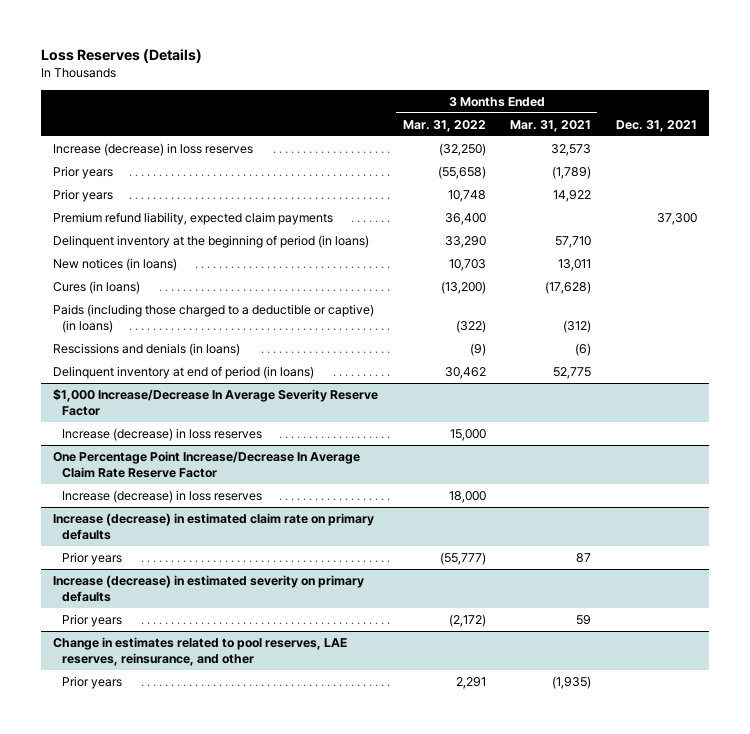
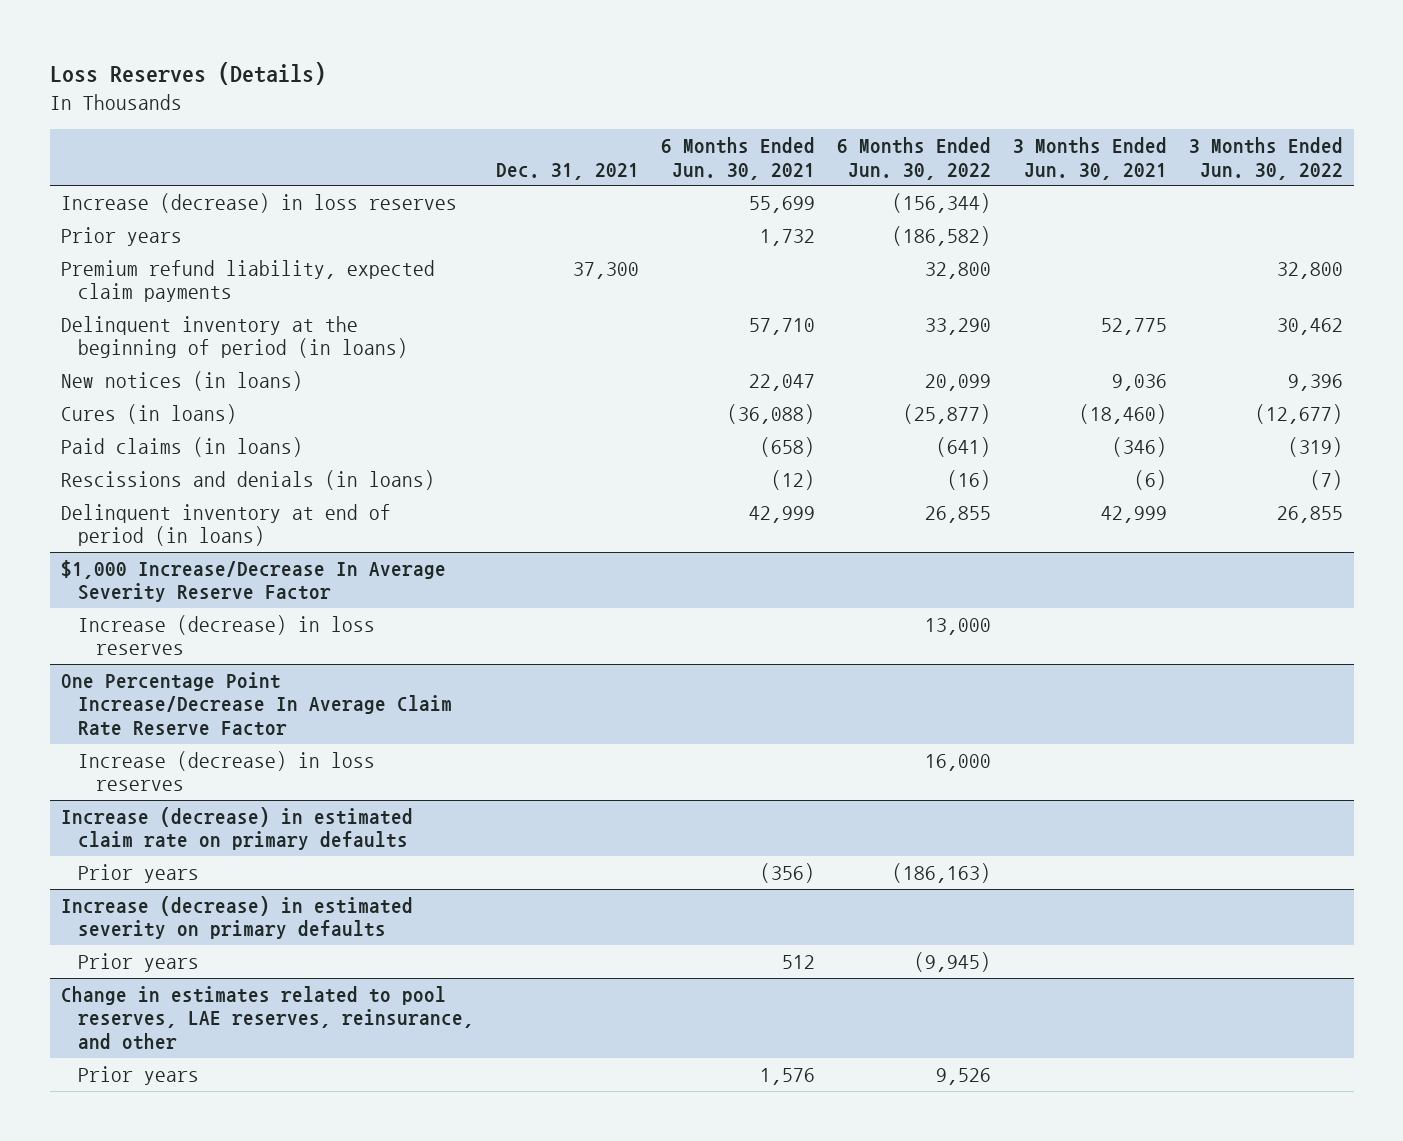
- | 3 Months Ended Mar. 31, 2022 | 3 Months Ended Mar. 31, 2021 | Dec. 31, 2021
+ | Dec. 31, 2021 | 6 Months Ended Jun. 30, 2021 | 6 Months Ended Jun. 30, 2022 | 3 Months Ended Jun. 30, 2021 | 3 Months Ended Jun. 30, 2022
- Prior years | 10,748 | 14,922 |
- Paids (including those charged to a deductible or captive) (in loans) | (322) | (312) |
+ Paid claims (in loans) | | (658) | (641) | (346) | (319)

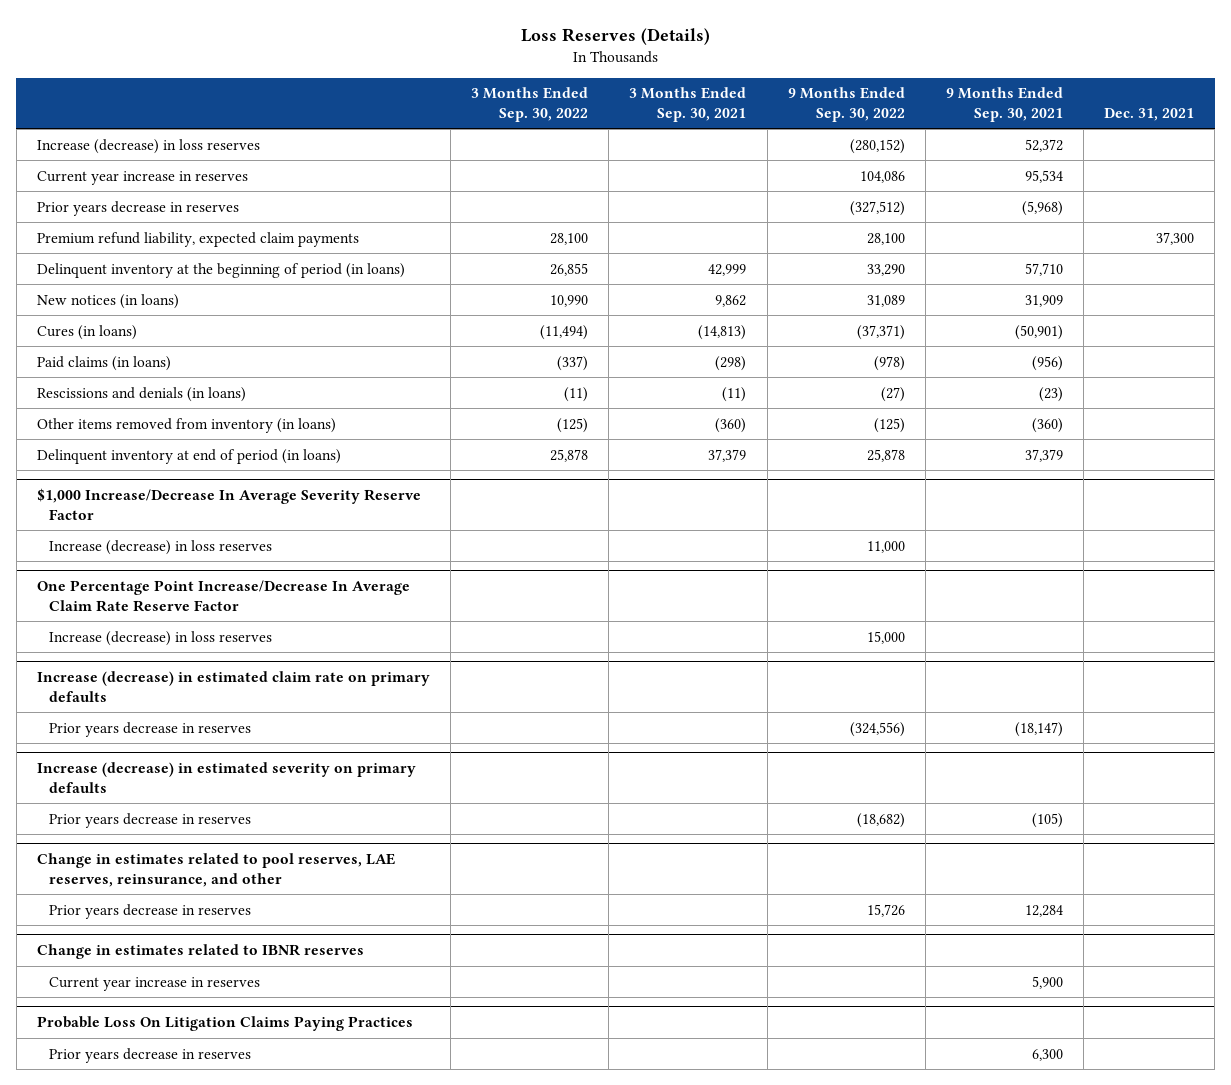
- | Dec. 31, 2021 | 6 Months Ended Jun. 30, 2021 | 6 Months Ended Jun. 30, 2022 | 3 Months Ended Jun. 30, 2021 | 3 Months Ended Jun. 30, 2022
+ | 3 Months Ended Sep. 30, 2022 | 3 Months Ended Sep. 30, 2021 | 9 Months Ended Sep. 30, 2022 | 9 Months Ended Sep. 30, 2021 | Dec. 31, 2021
- Prior years | | 1,732 | (186,582) | |
+ Current year increase in reserves | | | 104,086 | 95,534 |
+ Prior years decrease in reserves | | | (327,512) | (5,968) |
+ Other items removed from inventory (in loans) | (125) | (360) | (125) | (360) |
@ Increase (decrease) in estimated claim rate on primary defaults
- Prior years | | (356) | (186,163) | |
+ Prior years decrease in reserves | | | (324,556) | (18,147) |
@ Increase (decrease) in estimated severity on primary defaults
- Prior years | | 512 | (9,945) | |
+ Prior years decrease in reserves | | | (18,682) | (105) |
@ Change in estimates related to pool reserves, LAE reserves, reinsurance, and other
- Prior years | | 1,576 | 9,526 | |
+ Prior years decrease in reserves | | | 15,726 | 12,284 |
+ Change in estimates related to IBNR reserves
+ Current year increase in reserves | | | | 5,900 |
+ Probable Loss On Litigation Claims Paying Practices
+ Prior years decrease in reserves | | | | 6,300 |

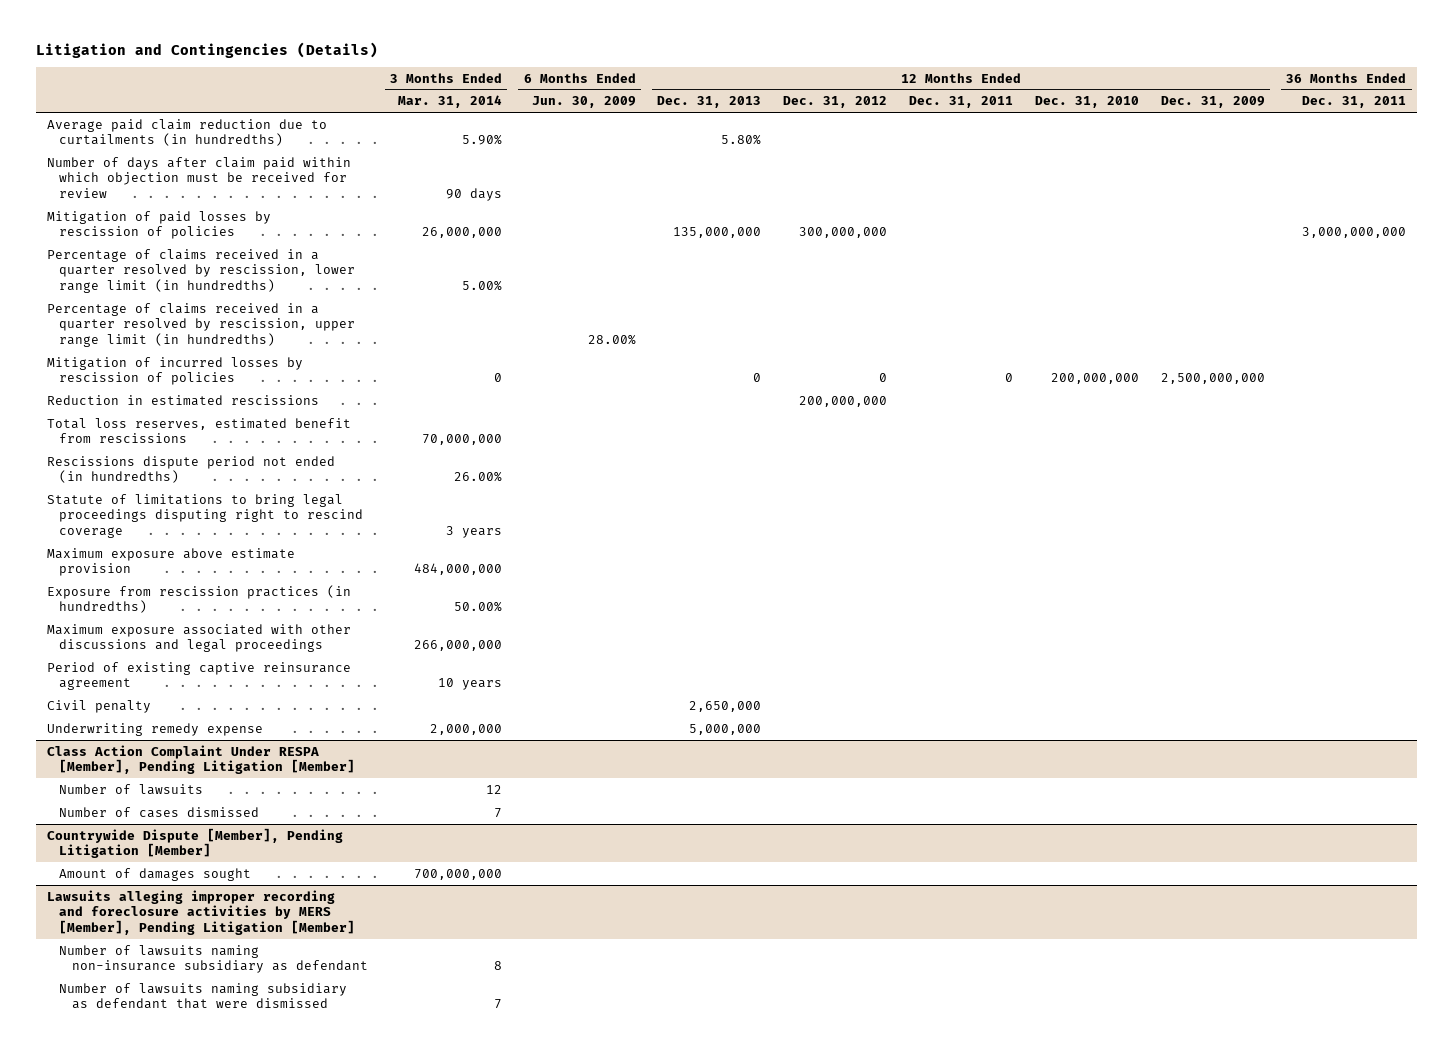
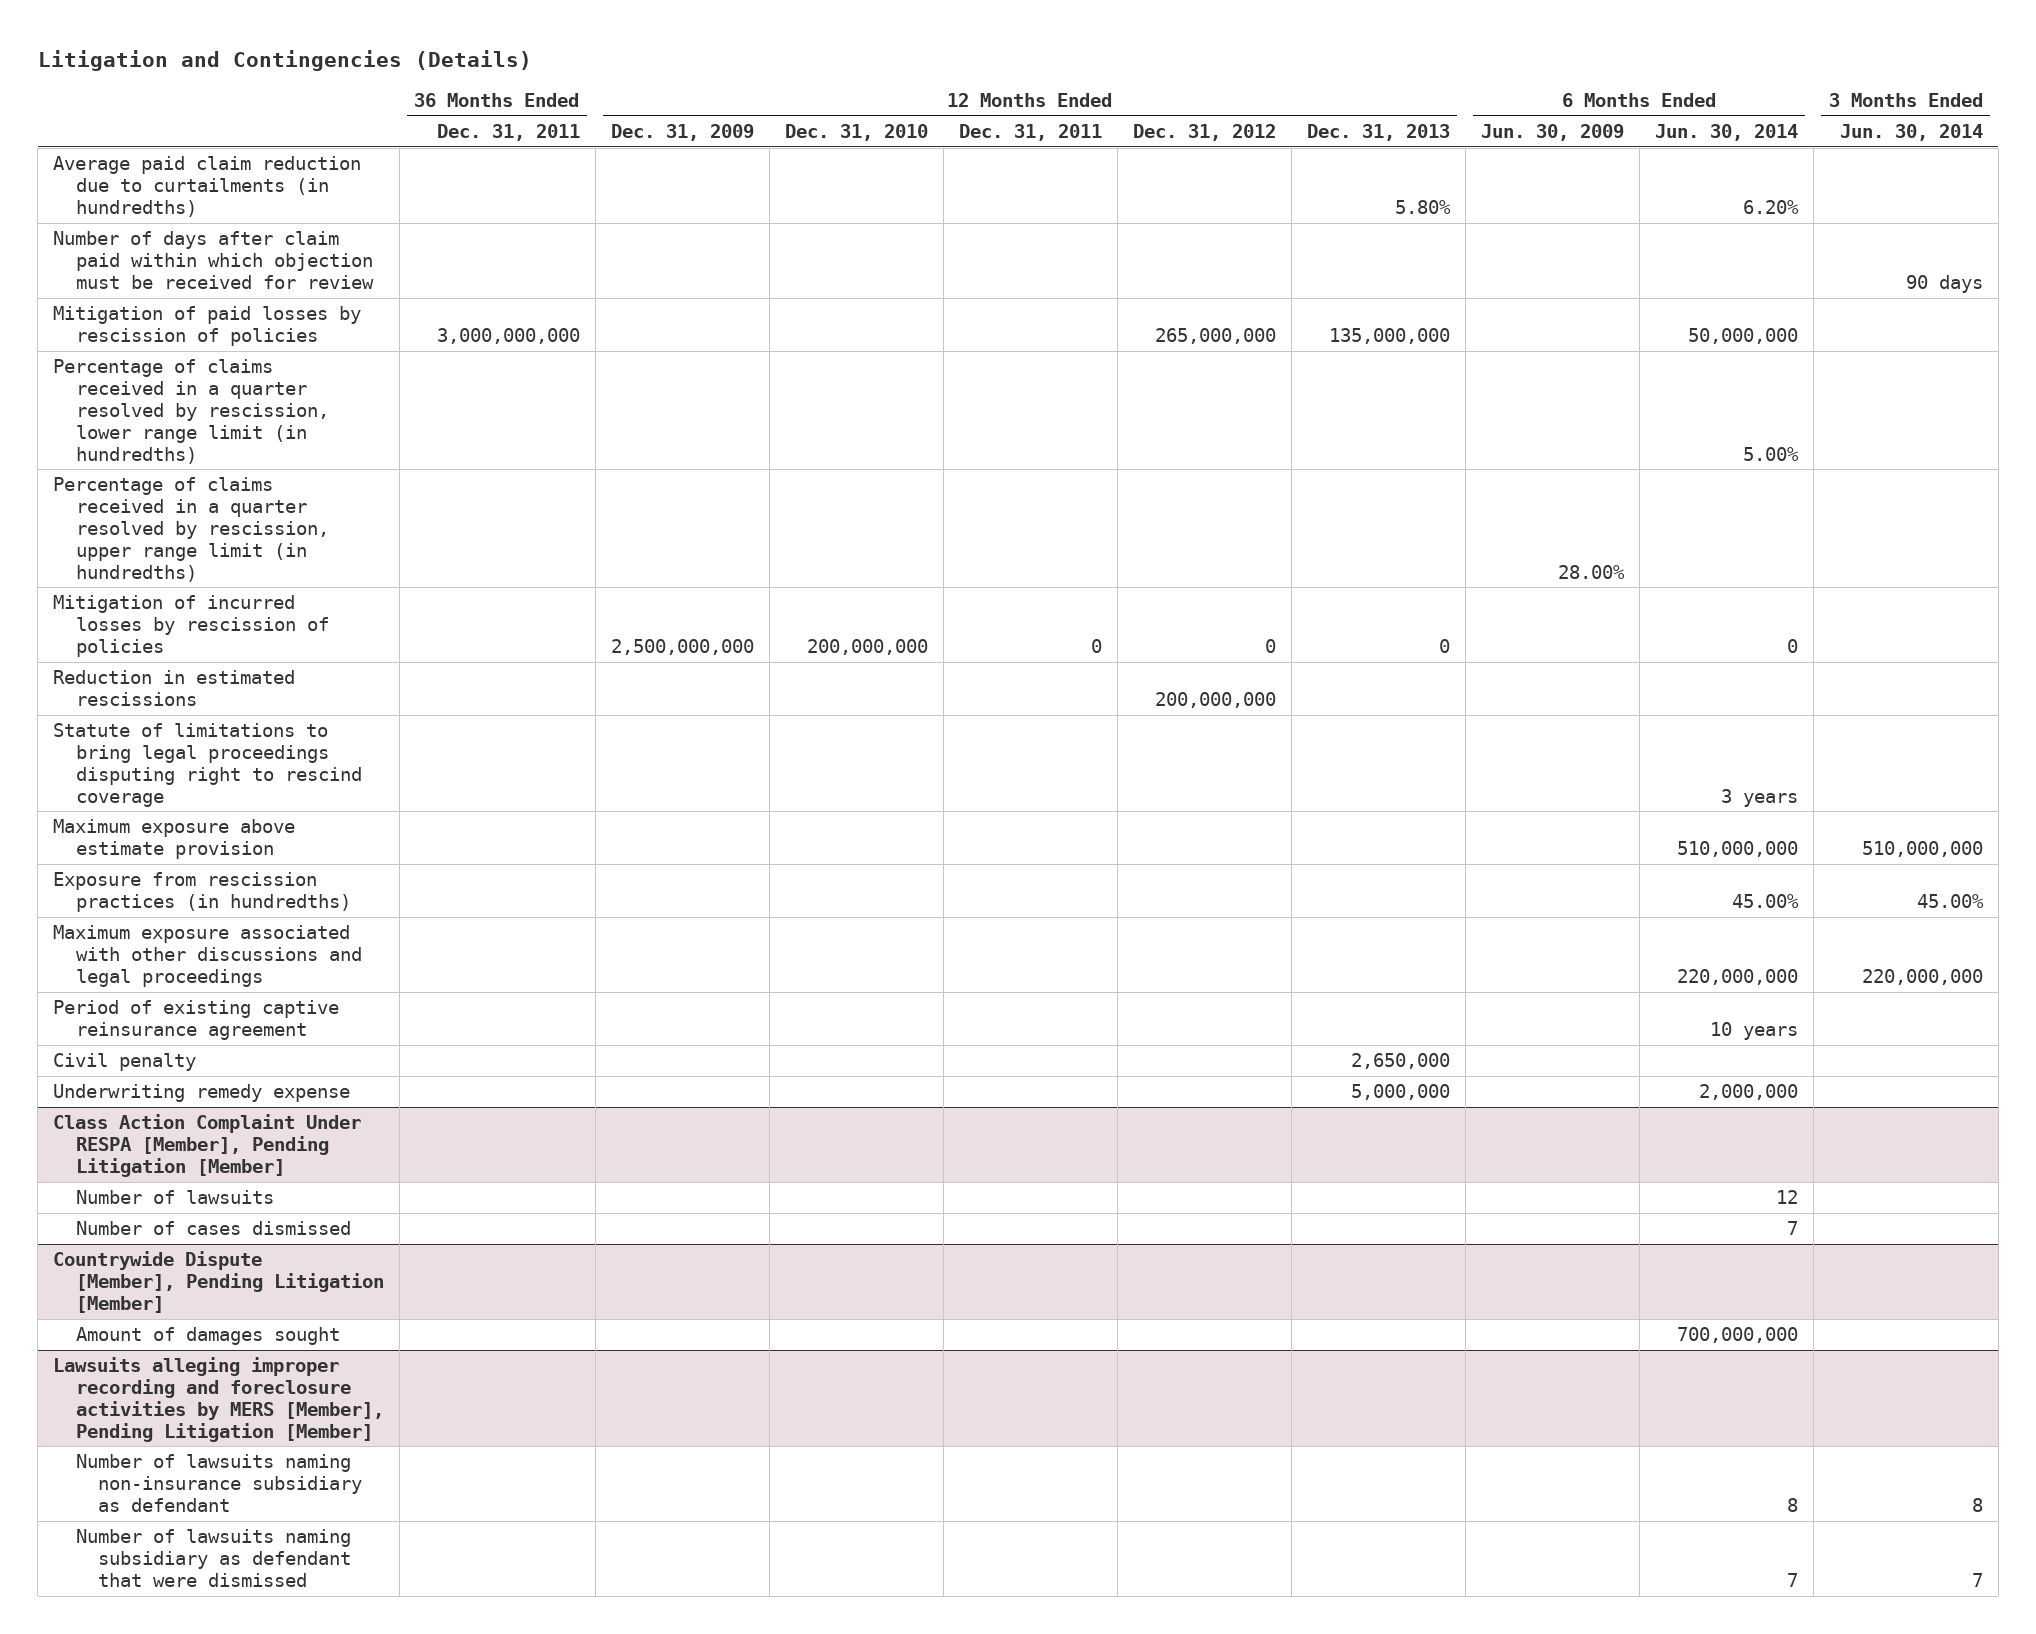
- | 3 Months Ended Mar. 31, 2014 | 6 Months Ended Jun. 30, 2009 | 12 Months Ended Dec. 31, 2013 | 12 Months Ended Dec. 31, 2012 | 12 Months Ended Dec. 31, 2011 | 12 Months Ended Dec. 31, 2010 | 12 Months Ended Dec. 31, 2009 | 36 Months Ended Dec. 31, 2011
+ | 36 Months Ended Dec. 31, 2011 | 12 Months Ended Dec. 31, 2009 | 12 Months Ended Dec. 31, 2010 | 12 Months Ended Dec. 31, 2011 | 12 Months Ended Dec. 31, 2012 | 12 Months Ended Dec. 31, 2013 | 6 Months Ended Jun. 30, 2009 | 6 Months Ended Jun. 30, 2014 | 3 Months Ended Jun. 30, 2014
- Mitigation of paid losses by rescission of policies | 26,000,000 | | 135,000,000 | 300,000,000 | | | | 3,000,000,000
+ Mitigation of paid losses by rescission of policies | 3,000,000,000 | | | | 265,000,000 | 135,000,000 | | 50,000,000 |
- Total loss reserves, estimated benefit from rescissions | 70,000,000 | | | | | | |
- Rescissions dispute period not ended (in hundredths) | 26.00% | | | | | | |

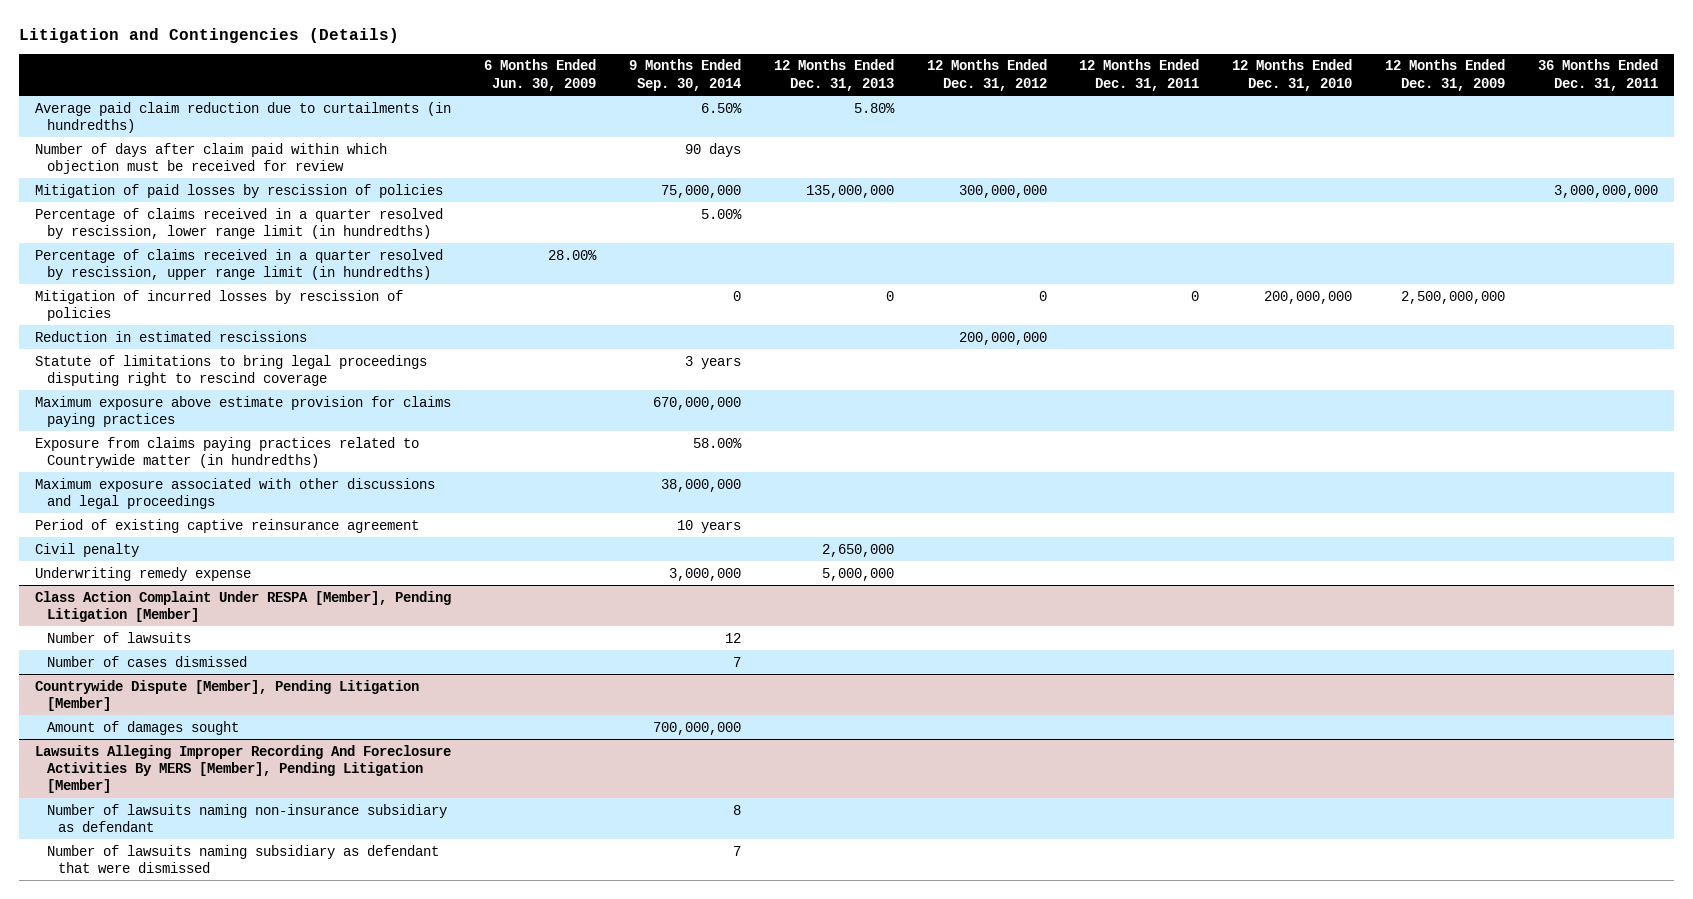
- | 36 Months Ended Dec. 31, 2011 | 12 Months Ended Dec. 31, 2009 | 12 Months Ended Dec. 31, 2010 | 12 Months Ended Dec. 31, 2011 | 12 Months Ended Dec. 31, 2012 | 12 Months Ended Dec. 31, 2013 | 6 Months Ended Jun. 30, 2009 | 6 Months Ended Jun. 30, 2014 | 3 Months Ended Jun. 30, 2014
+ | 6 Months Ended Jun. 30, 2009 | 9 Months Ended Sep. 30, 2014 | 12 Months Ended Dec. 31, 2013 | 12 Months Ended Dec. 31, 2012 | 12 Months Ended Dec. 31, 2011 | 12 Months Ended Dec. 31, 2010 | 12 Months Ended Dec. 31, 2009 | 36 Months Ended Dec. 31, 2011
- Mitigation of paid losses by rescission of policies | 3,000,000,000 | | | | 265,000,000 | 135,000,000 | | 50,000,000 |
+ Mitigation of paid losses by rescission of policies | | 75,000,000 | 135,000,000 | 300,000,000 | | | | 3,000,000,000
- Maximum exposure above estimate provision | | | | | | | | 510,000,000 | 510,000,000
- Exposure from rescission practices (in hundredths) | | | | | | | | 45.00% | 45.00%
+ Maximum exposure above estimate provision for claims paying practices | | 670,000,000 | | | | | |
+ Exposure from claims paying practices related to Countrywide matter (in hundredths) | | 58.00% | | | | | |
- Lawsuits alleging improper recording and foreclosure activities by MERS [Member], Pending Litigation [Member]
+ Lawsuits Alleging Improper Recording And Foreclosure Activities By MERS [Member], Pending Litigation [Member]

